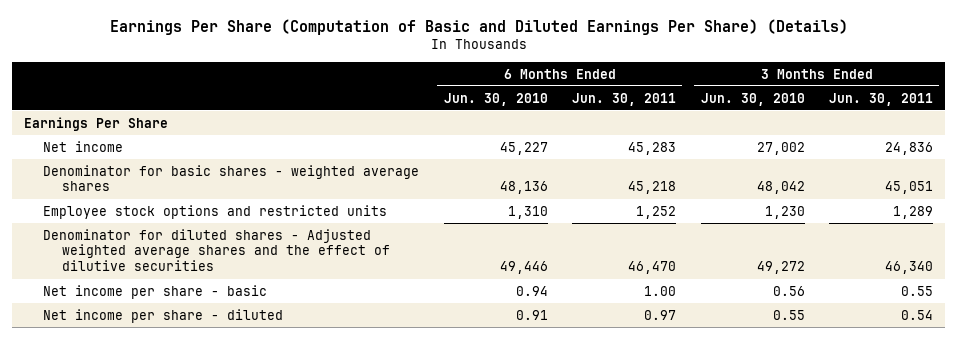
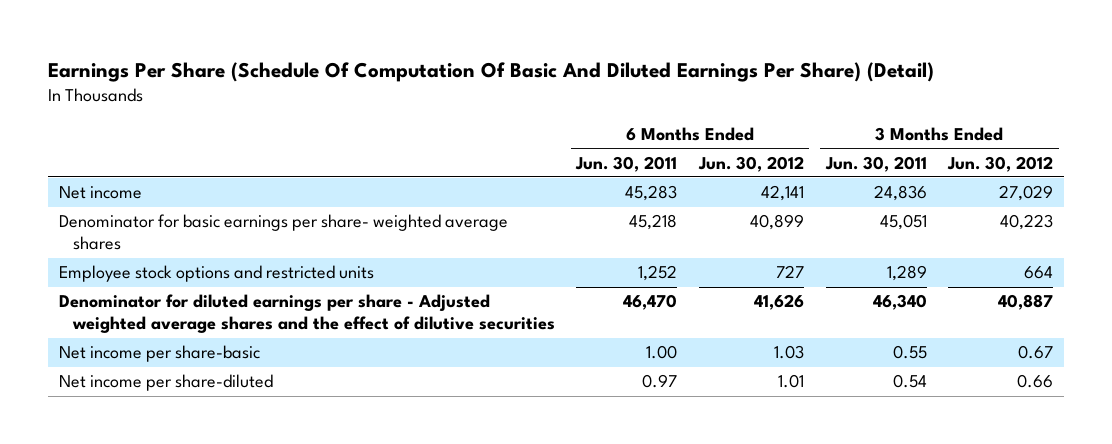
- Earnings Per Share (Computation of Basic and Diluted Earnings Per Share) (Details)
+ Earnings Per Share (Schedule Of Computation Of Basic And Diluted Earnings Per Share) (Detail)
- | 6 Months Ended Jun. 30, 2010 | 6 Months Ended Jun. 30, 2011 | 3 Months Ended Jun. 30, 2010 | 3 Months Ended Jun. 30, 2011
+ | 6 Months Ended Jun. 30, 2011 | 6 Months Ended Jun. 30, 2012 | 3 Months Ended Jun. 30, 2011 | 3 Months Ended Jun. 30, 2012
- Earnings Per Share
- Denominator for basic shares - weighted average shares | 48,136 | 45,218 | 48,042 | 45,051
+ Denominator for basic earnings per share- weighted average shares | 45,218 | 40,899 | 45,051 | 40,223
- Denominator for diluted shares - Adjusted weighted average shares and the effect of dilutive securities | 49,446 | 46,470 | 49,272 | 46,340
- Net income per share - basic | 0.94 | 1.00 | 0.56 | 0.55
- Net income per share - diluted | 0.91 | 0.97 | 0.55 | 0.54
+ Denominator for diluted earnings per share - Adjusted weighted average shares and the effect of dilutive securities | 46,470 | 41,626 | 46,340 | 40,887
+ Net income per share-basic | 1.00 | 1.03 | 0.55 | 0.67
+ Net income per share-diluted | 0.97 | 1.01 | 0.54 | 0.66

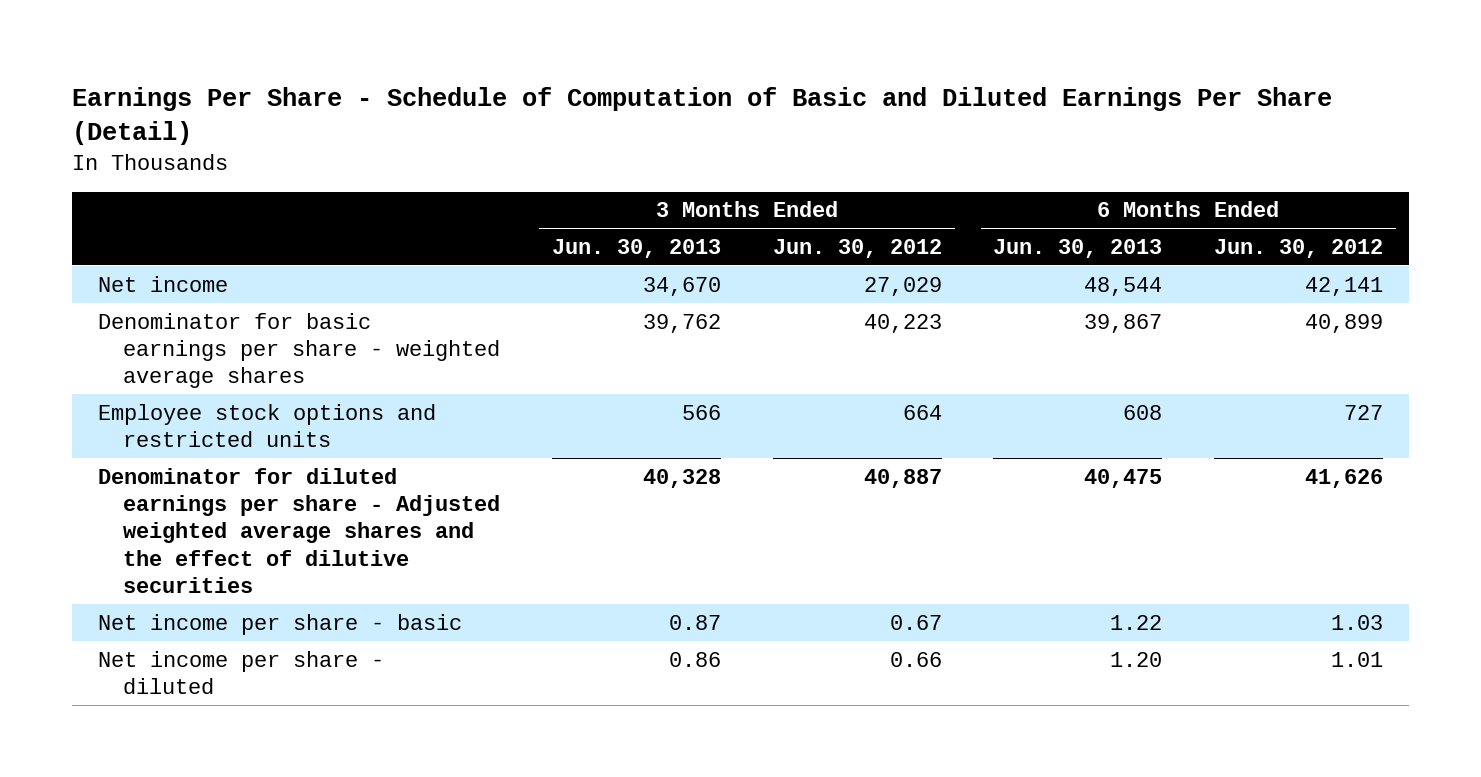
- Earnings Per Share (Schedule Of Computation Of Basic And Diluted Earnings Per Share) (Detail)
+ Earnings Per Share - Schedule of Computation of Basic and Diluted Earnings Per Share (Detail)
- | 6 Months Ended Jun. 30, 2011 | 6 Months Ended Jun. 30, 2012 | 3 Months Ended Jun. 30, 2011 | 3 Months Ended Jun. 30, 2012
+ | 3 Months Ended Jun. 30, 2013 | 3 Months Ended Jun. 30, 2012 | 6 Months Ended Jun. 30, 2013 | 6 Months Ended Jun. 30, 2012
- Denominator for basic earnings per share- weighted average shares | 45,218 | 40,899 | 45,051 | 40,223
+ Denominator for basic earnings per share - weighted average shares | 39,762 | 40,223 | 39,867 | 40,899
- Net income per share-basic | 1.00 | 1.03 | 0.55 | 0.67
- Net income per share-diluted | 0.97 | 1.01 | 0.54 | 0.66
+ Net income per share - basic | 0.87 | 0.67 | 1.22 | 1.03
+ Net income per share - diluted | 0.86 | 0.66 | 1.20 | 1.01

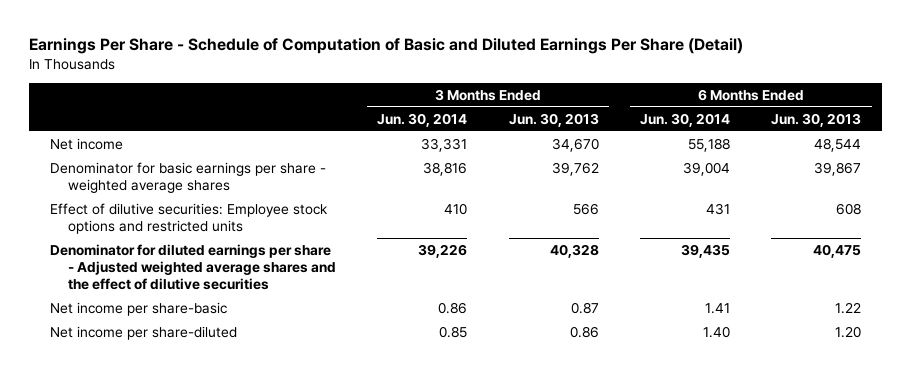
- | 3 Months Ended Jun. 30, 2013 | 3 Months Ended Jun. 30, 2012 | 6 Months Ended Jun. 30, 2013 | 6 Months Ended Jun. 30, 2012
+ | 3 Months Ended Jun. 30, 2014 | 3 Months Ended Jun. 30, 2013 | 6 Months Ended Jun. 30, 2014 | 6 Months Ended Jun. 30, 2013
- Employee stock options and restricted units | 566 | 664 | 608 | 727
+ Effect of dilutive securities: Employee stock options and restricted units | 410 | 566 | 431 | 608
- Net income per share - basic | 0.87 | 0.67 | 1.22 | 1.03
- Net income per share - diluted | 0.86 | 0.66 | 1.20 | 1.01
+ Net income per share-basic | 0.86 | 0.87 | 1.41 | 1.22
+ Net income per share-diluted | 0.85 | 0.86 | 1.40 | 1.20

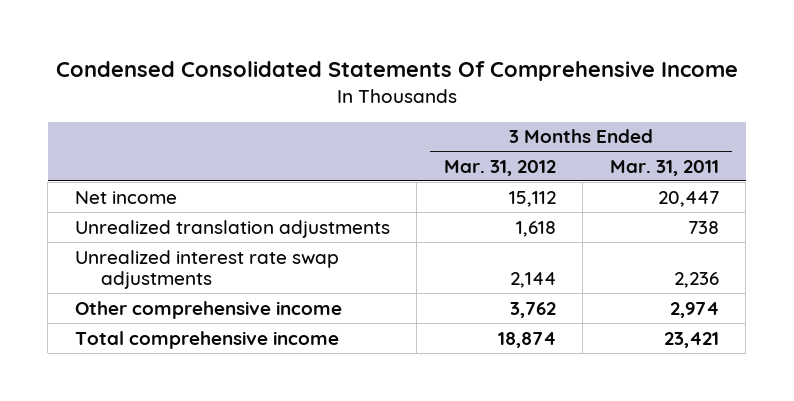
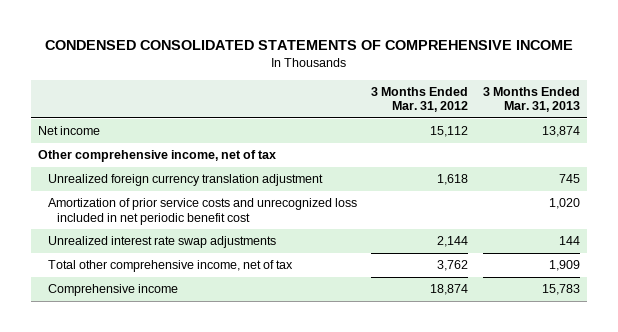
- Condensed Consolidated Statements Of Comprehensive Income
+ CONDENSED CONSOLIDATED STATEMENTS OF COMPREHENSIVE INCOME
- | 3 Months Ended Mar. 31, 2012 | 3 Months Ended Mar. 31, 2011
+ | 3 Months Ended Mar. 31, 2012 | 3 Months Ended Mar. 31, 2013
- Unrealized translation adjustments | 1,618 | 738
+ Other comprehensive income, net of tax
+ Unrealized foreign currency translation adjustment | 1,618 | 745
+ Amortization of prior service costs and unrecognized loss included in net periodic benefit cost | | 1,020
- Other comprehensive income | 3,762 | 2,974
- Total comprehensive income | 18,874 | 23,421
+ Total other comprehensive income, net of tax | 3,762 | 1,909
+ Comprehensive income | 18,874 | 15,783

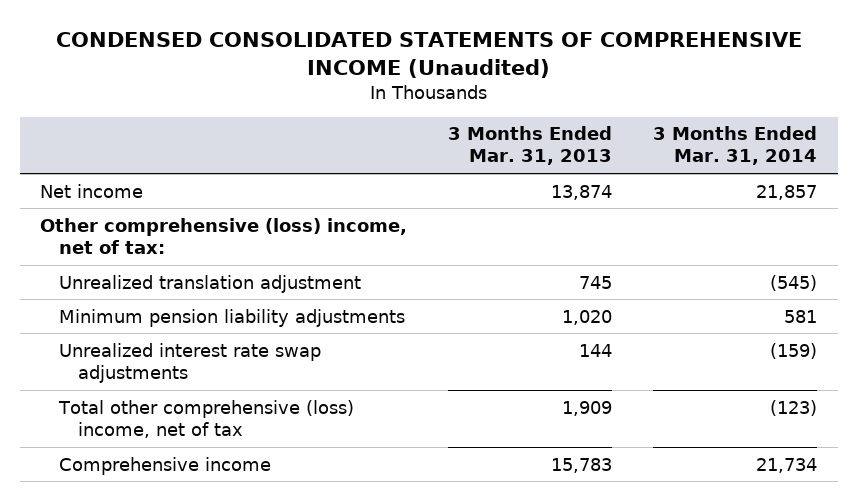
- CONDENSED CONSOLIDATED STATEMENTS OF COMPREHENSIVE INCOME
+ CONDENSED CONSOLIDATED STATEMENTS OF COMPREHENSIVE INCOME (Unaudited)
- | 3 Months Ended Mar. 31, 2012 | 3 Months Ended Mar. 31, 2013
+ | 3 Months Ended Mar. 31, 2013 | 3 Months Ended Mar. 31, 2014
- Other comprehensive income, net of tax
- Unrealized foreign currency translation adjustment | 1,618 | 745
- Amortization of prior service costs and unrecognized loss included in net periodic benefit cost | | 1,020
+ Other comprehensive (loss) income, net of tax:
+ Unrealized translation adjustment | 745 | (545)
+ Minimum pension liability adjustments | 1,020 | 581
- Total other comprehensive income, net of tax | 3,762 | 1,909
+ Total other comprehensive (loss) income, net of tax | 1,909 | (123)

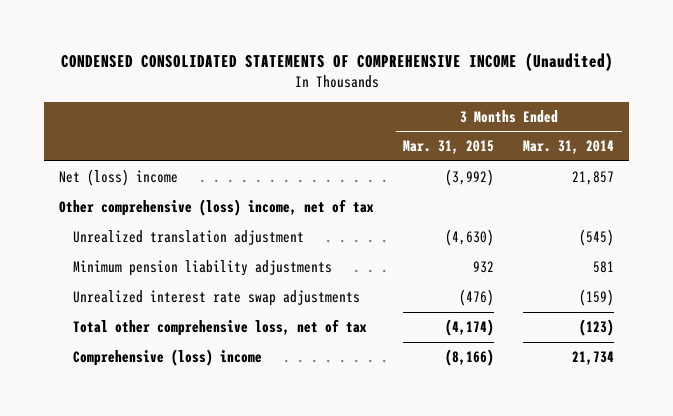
- | 3 Months Ended Mar. 31, 2013 | 3 Months Ended Mar. 31, 2014
+ | 3 Months Ended Mar. 31, 2015 | 3 Months Ended Mar. 31, 2014
- Net income | 13,874 | 21,857
- Other comprehensive (loss) income, net of tax:
+ Net (loss) income | (3,992) | 21,857
+ Other comprehensive (loss) income, net of tax
- Total other comprehensive (loss) income, net of tax | 1,909 | (123)
- Comprehensive income | 15,783 | 21,734
+ Total other comprehensive loss, net of tax | (4,174) | (123)
+ Comprehensive (loss) income | (8,166) | 21,734

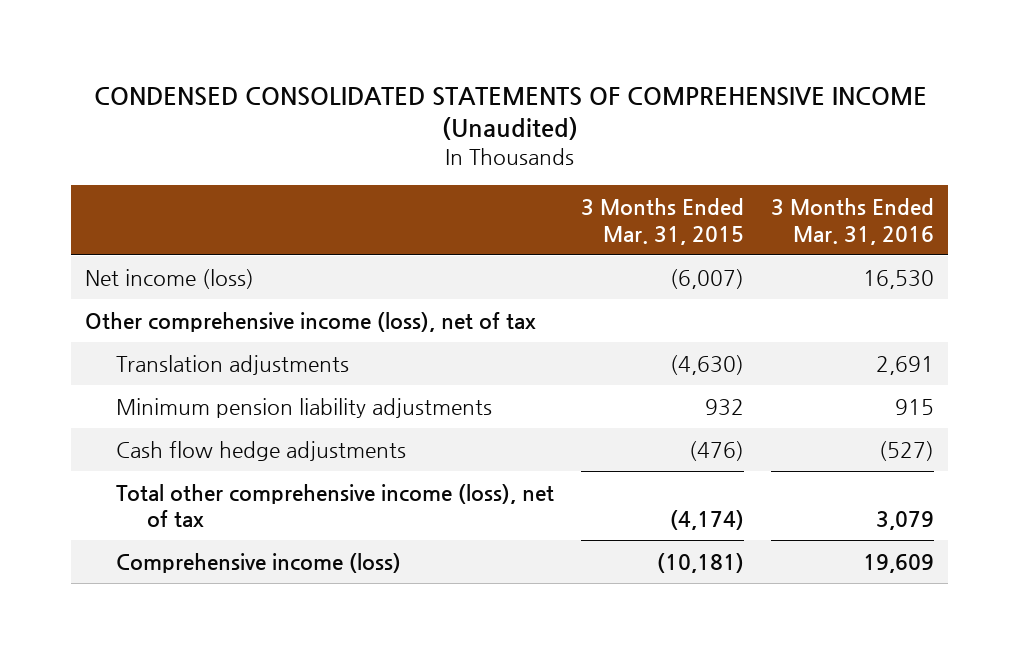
- | 3 Months Ended Mar. 31, 2015 | 3 Months Ended Mar. 31, 2014
+ | 3 Months Ended Mar. 31, 2015 | 3 Months Ended Mar. 31, 2016
- Net (loss) income | (3,992) | 21,857
- Other comprehensive (loss) income, net of tax
- Unrealized translation adjustment | (4,630) | (545)
+ Net income (loss) | (6,007) | 16,530
+ Other comprehensive income (loss), net of tax
+ Translation adjustments | (4,630) | 2,691
- Unrealized interest rate swap adjustments | (476) | (159)
- Total other comprehensive loss, net of tax | (4,174) | (123)
- Comprehensive (loss) income | (8,166) | 21,734
+ Cash flow hedge adjustments | (476) | (527)
+ Total other comprehensive income (loss), net of tax | (4,174) | 3,079
+ Comprehensive income (loss) | (10,181) | 19,609

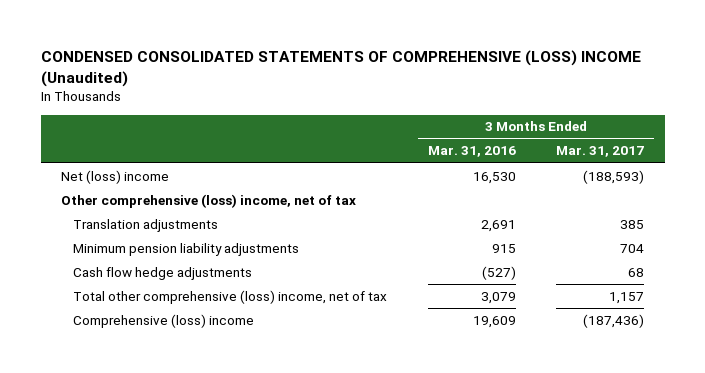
- CONDENSED CONSOLIDATED STATEMENTS OF COMPREHENSIVE INCOME (Unaudited)
+ CONDENSED CONSOLIDATED STATEMENTS OF COMPREHENSIVE (LOSS) INCOME (Unaudited)
- | 3 Months Ended Mar. 31, 2015 | 3 Months Ended Mar. 31, 2016
+ | 3 Months Ended Mar. 31, 2016 | 3 Months Ended Mar. 31, 2017
- Net income (loss) | (6,007) | 16,530
- Other comprehensive income (loss), net of tax
+ Net (loss) income | 16,530 | (188,593)
+ Other comprehensive (loss) income, net of tax
- Total other comprehensive income (loss), net of tax | (4,174) | 3,079
- Comprehensive income (loss) | (10,181) | 19,609
+ Total other comprehensive (loss) income, net of tax | 3,079 | 1,157
+ Comprehensive (loss) income | 19,609 | (187,436)

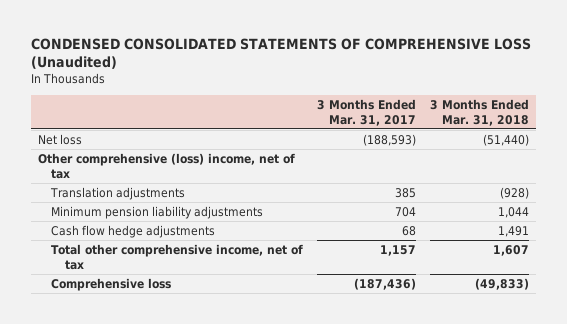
- CONDENSED CONSOLIDATED STATEMENTS OF COMPREHENSIVE (LOSS) INCOME (Unaudited)
+ CONDENSED CONSOLIDATED STATEMENTS OF COMPREHENSIVE LOSS (Unaudited)
- | 3 Months Ended Mar. 31, 2016 | 3 Months Ended Mar. 31, 2017
+ | 3 Months Ended Mar. 31, 2017 | 3 Months Ended Mar. 31, 2018
- Net (loss) income | 16,530 | (188,593)
+ Net loss | (188,593) | (51,440)
- Total other comprehensive (loss) income, net of tax | 3,079 | 1,157
- Comprehensive (loss) income | 19,609 | (187,436)
+ Total other comprehensive income, net of tax | 1,157 | 1,607
+ Comprehensive loss | (187,436) | (49,833)

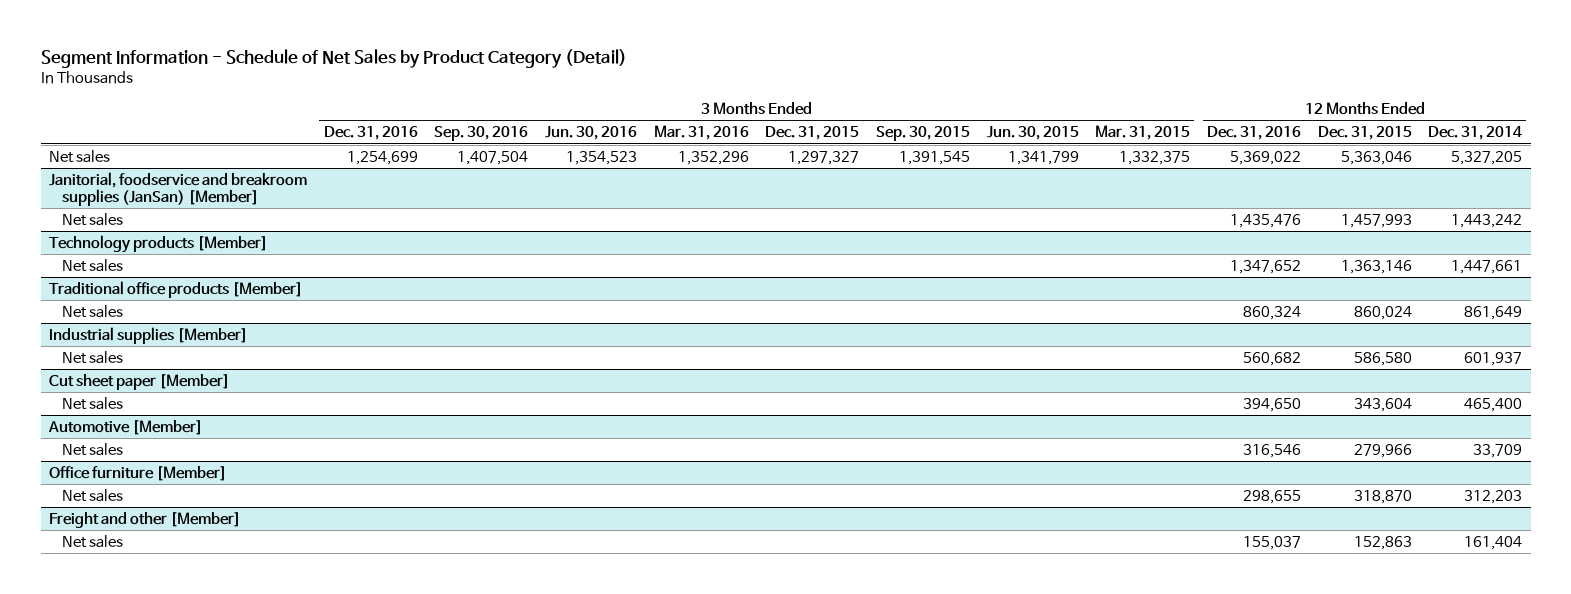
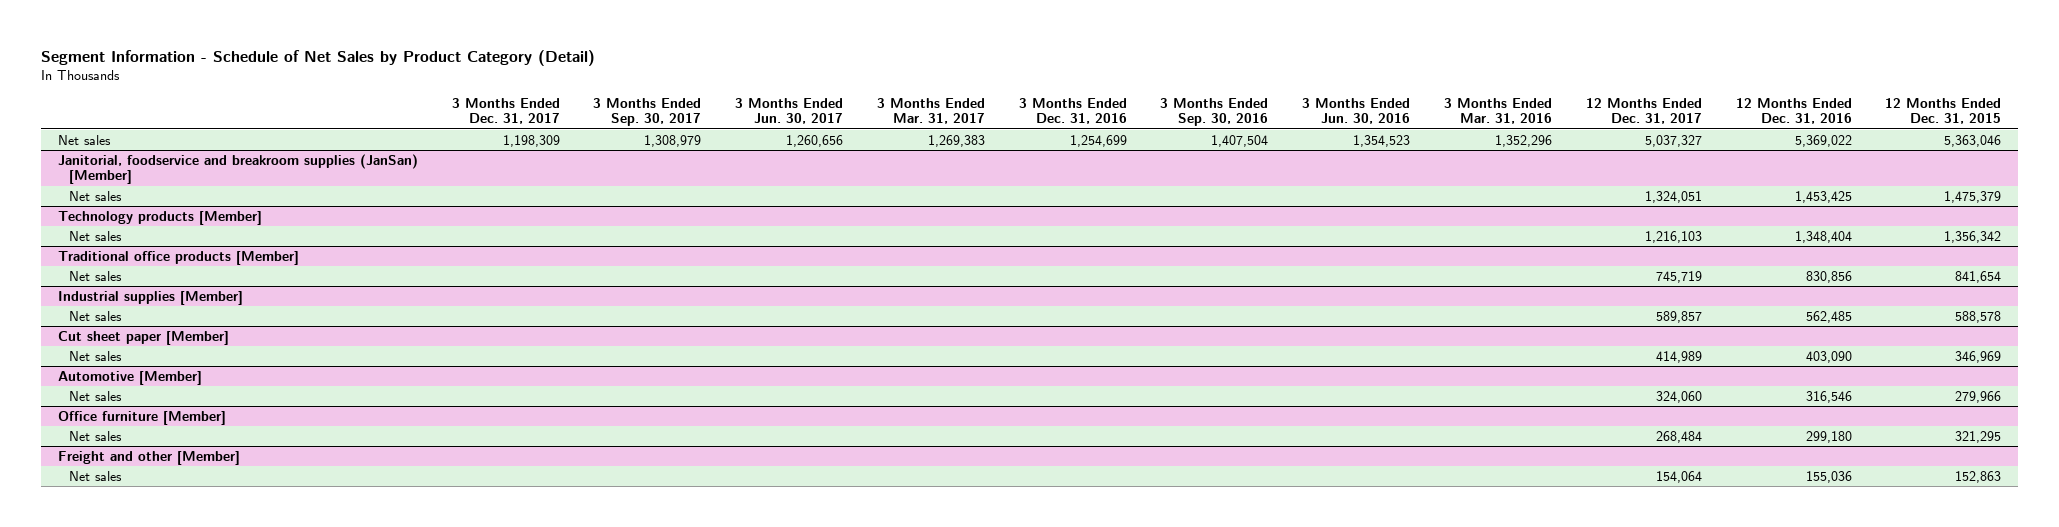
- | 3 Months Ended Dec. 31, 2016 | 3 Months Ended Sep. 30, 2016 | 3 Months Ended Jun. 30, 2016 | 3 Months Ended Mar. 31, 2016 | 3 Months Ended Dec. 31, 2015 | 3 Months Ended Sep. 30, 2015 | 3 Months Ended Jun. 30, 2015 | 3 Months Ended Mar. 31, 2015 | 12 Months Ended Dec. 31, 2016 | 12 Months Ended Dec. 31, 2015 | 12 Months Ended Dec. 31, 2014
+ | 3 Months Ended Dec. 31, 2017 | 3 Months Ended Sep. 30, 2017 | 3 Months Ended Jun. 30, 2017 | 3 Months Ended Mar. 31, 2017 | 3 Months Ended Dec. 31, 2016 | 3 Months Ended Sep. 30, 2016 | 3 Months Ended Jun. 30, 2016 | 3 Months Ended Mar. 31, 2016 | 12 Months Ended Dec. 31, 2017 | 12 Months Ended Dec. 31, 2016 | 12 Months Ended Dec. 31, 2015
@ Janitorial, foodservice and breakroom supplies (JanSan) [Member]
- Net sales | | | | | | | | | 1,435,476 | 1,457,993 | 1,443,242
+ Net sales | | | | | | | | | 1,324,051 | 1,453,425 | 1,475,379
@ Technology products [Member]
- Net sales | | | | | | | | | 1,347,652 | 1,363,146 | 1,447,661
+ Net sales | | | | | | | | | 1,216,103 | 1,348,404 | 1,356,342
@ Traditional office products [Member]
- Net sales | | | | | | | | | 860,324 | 860,024 | 861,649
+ Net sales | | | | | | | | | 745,719 | 830,856 | 841,654
@ Industrial supplies [Member]
- Net sales | | | | | | | | | 560,682 | 586,580 | 601,937
+ Net sales | | | | | | | | | 589,857 | 562,485 | 588,578
@ Cut sheet paper [Member]
- Net sales | | | | | | | | | 394,650 | 343,604 | 465,400
+ Net sales | | | | | | | | | 414,989 | 403,090 | 346,969
@ Office furniture [Member]
- Net sales | | | | | | | | | 298,655 | 318,870 | 312,203
+ Net sales | | | | | | | | | 268,484 | 299,180 | 321,295
@ Freight and other [Member]
- Net sales | | | | | | | | | 155,037 | 152,863 | 161,404
+ Net sales | | | | | | | | | 154,064 | 155,036 | 152,863

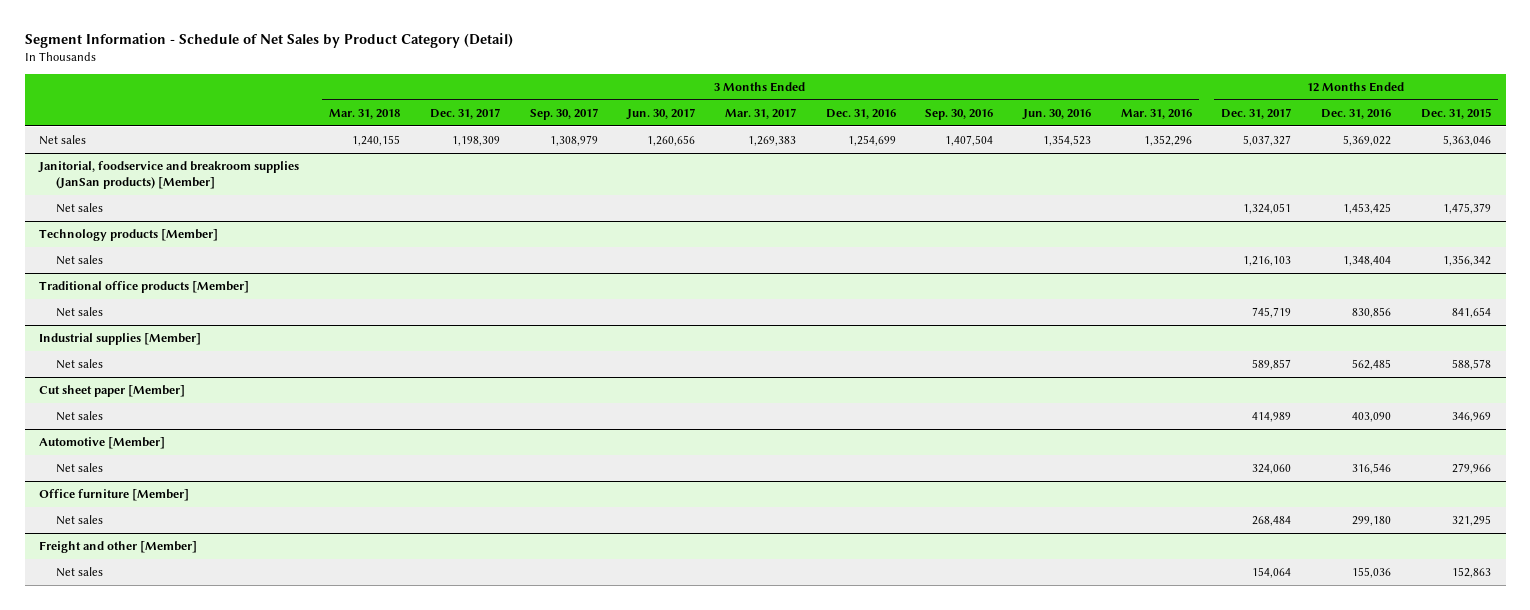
- | 3 Months Ended Dec. 31, 2017 | 3 Months Ended Sep. 30, 2017 | 3 Months Ended Jun. 30, 2017 | 3 Months Ended Mar. 31, 2017 | 3 Months Ended Dec. 31, 2016 | 3 Months Ended Sep. 30, 2016 | 3 Months Ended Jun. 30, 2016 | 3 Months Ended Mar. 31, 2016 | 12 Months Ended Dec. 31, 2017 | 12 Months Ended Dec. 31, 2016 | 12 Months Ended Dec. 31, 2015
+ | 3 Months Ended Mar. 31, 2018 | 3 Months Ended Dec. 31, 2017 | 3 Months Ended Sep. 30, 2017 | 3 Months Ended Jun. 30, 2017 | 3 Months Ended Mar. 31, 2017 | 3 Months Ended Dec. 31, 2016 | 3 Months Ended Sep. 30, 2016 | 3 Months Ended Jun. 30, 2016 | 3 Months Ended Mar. 31, 2016 | 12 Months Ended Dec. 31, 2017 | 12 Months Ended Dec. 31, 2016 | 12 Months Ended Dec. 31, 2015
- Janitorial, foodservice and breakroom supplies (JanSan) [Member]
+ Janitorial, foodservice and breakroom supplies (JanSan products) [Member]

